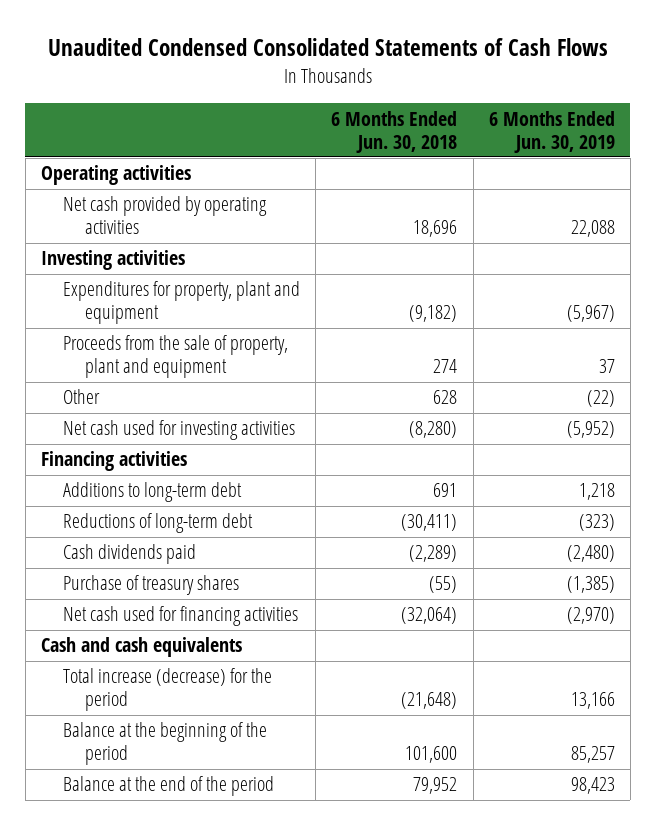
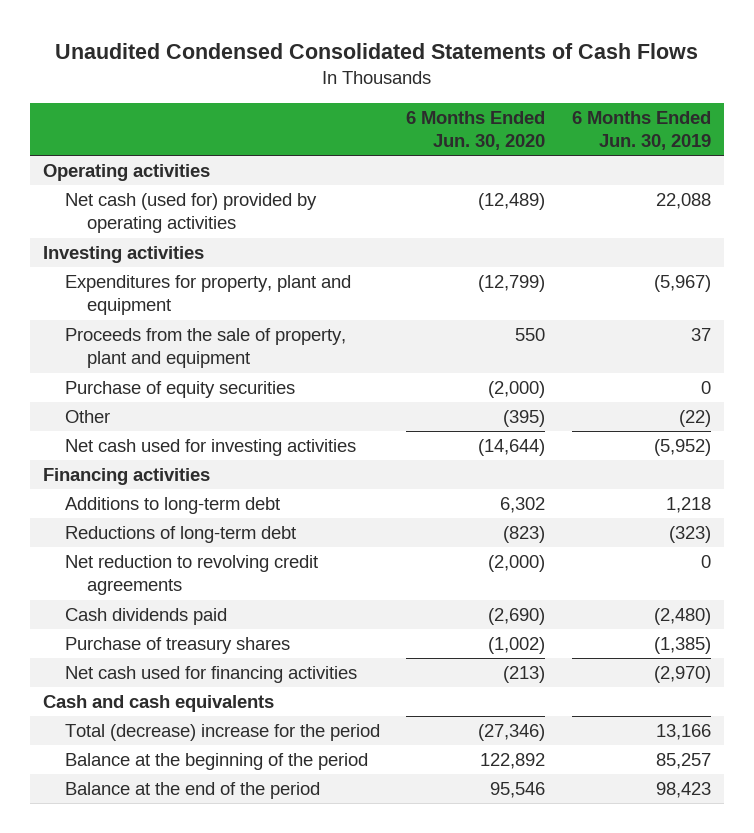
- | 6 Months Ended Jun. 30, 2018 | 6 Months Ended Jun. 30, 2019
+ | 6 Months Ended Jun. 30, 2020 | 6 Months Ended Jun. 30, 2019
- Net cash provided by operating activities | 18,696 | 22,088
+ Net cash (used for) provided by operating activities | (12,489) | 22,088
+ Purchase of equity securities | (2,000) | 0
+ Net reduction to revolving credit agreements | (2,000) | 0
- Total increase (decrease) for the period | (21,648) | 13,166
+ Total (decrease) increase for the period | (27,346) | 13,166

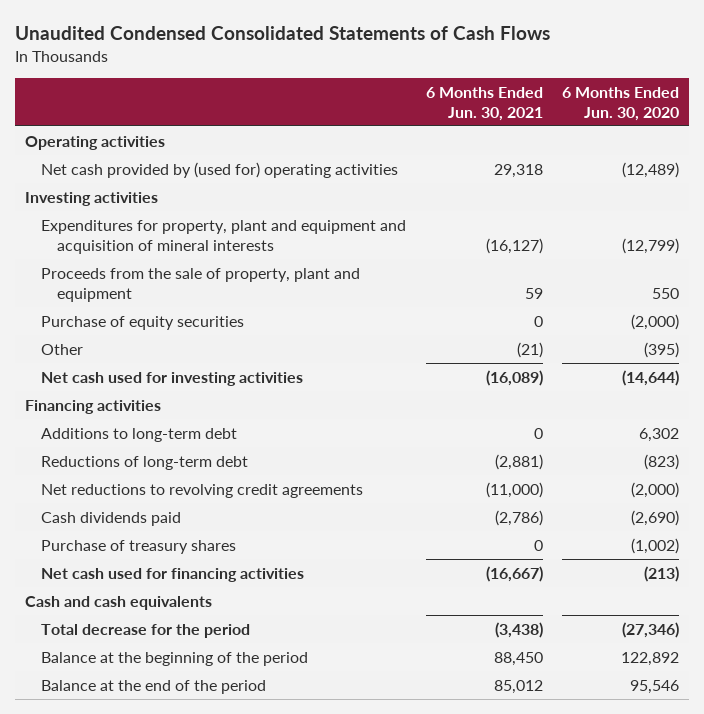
- | 6 Months Ended Jun. 30, 2020 | 6 Months Ended Jun. 30, 2019
+ | 6 Months Ended Jun. 30, 2021 | 6 Months Ended Jun. 30, 2020
- Net cash (used for) provided by operating activities | (12,489) | 22,088
+ Net cash provided by (used for) operating activities | 29,318 | (12,489)
- Expenditures for property, plant and equipment | (12,799) | (5,967)
+ Expenditures for property, plant and equipment and acquisition of mineral interests | (16,127) | (12,799)
- Net reduction to revolving credit agreements | (2,000) | 0
+ Net reductions to revolving credit agreements | (11,000) | (2,000)
- Total (decrease) increase for the period | (27,346) | 13,166
+ Total decrease for the period | (3,438) | (27,346)

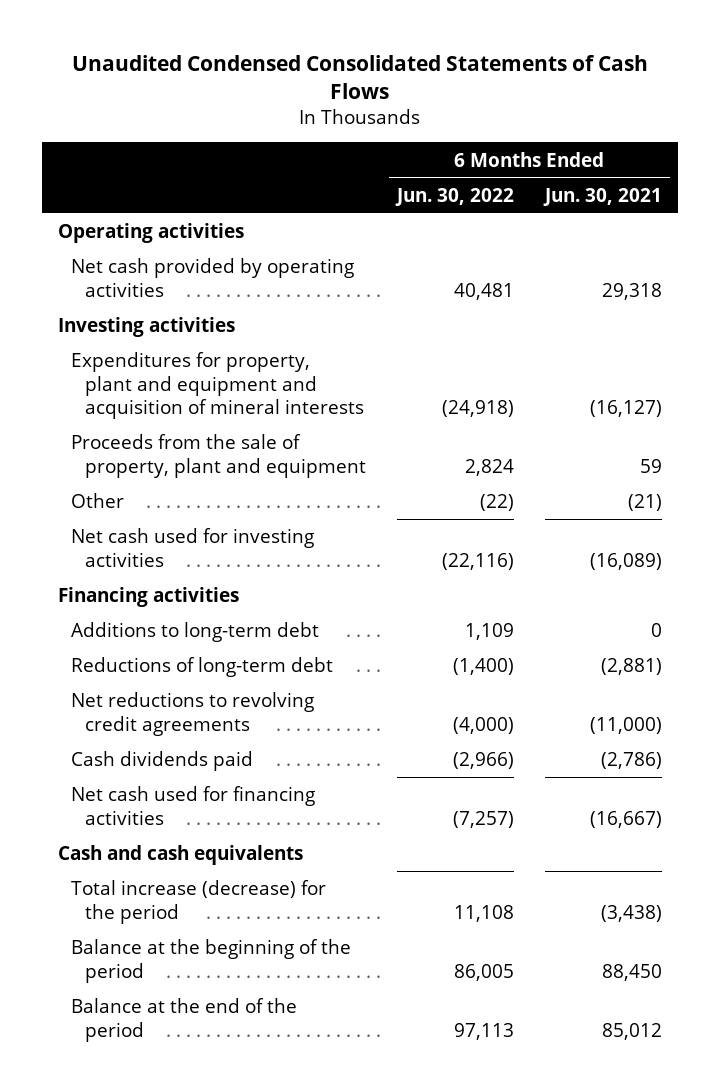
- | 6 Months Ended Jun. 30, 2021 | 6 Months Ended Jun. 30, 2020
+ | 6 Months Ended Jun. 30, 2022 | 6 Months Ended Jun. 30, 2021
- Net cash provided by (used for) operating activities | 29,318 | (12,489)
+ Net cash provided by operating activities | 40,481 | 29,318
- Purchase of equity securities | 0 | (2,000)
- Purchase of treasury shares | 0 | (1,002)
- Total decrease for the period | (3,438) | (27,346)
+ Total increase (decrease) for the period | 11,108 | (3,438)

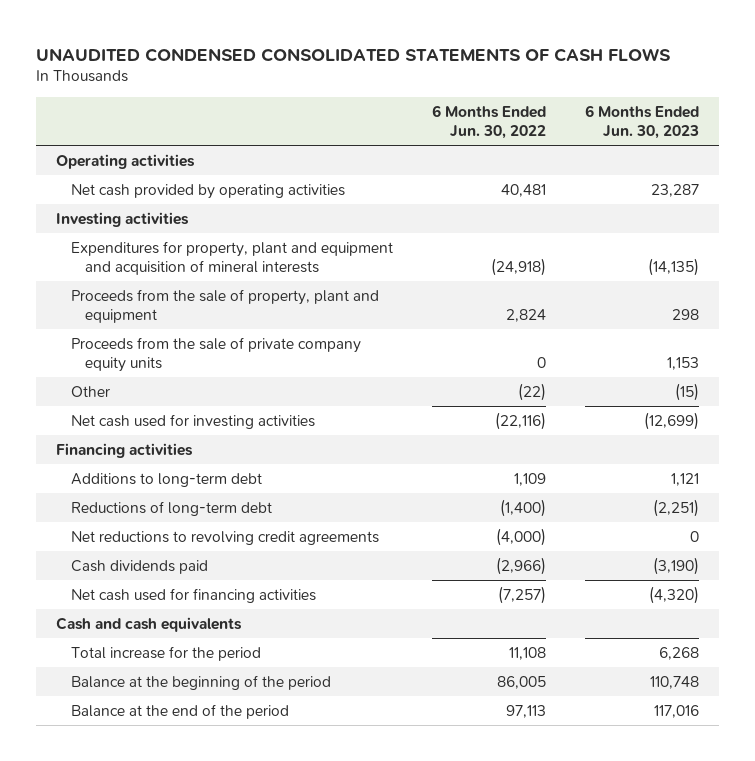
- Unaudited Condensed Consolidated Statements of Cash Flows
+ UNAUDITED CONDENSED CONSOLIDATED STATEMENTS OF CASH FLOWS
- | 6 Months Ended Jun. 30, 2022 | 6 Months Ended Jun. 30, 2021
+ | 6 Months Ended Jun. 30, 2022 | 6 Months Ended Jun. 30, 2023
+ Proceeds from the sale of private company equity units | 0 | 1,153
- Total increase (decrease) for the period | 11,108 | (3,438)
+ Total increase for the period | 11,108 | 6,268

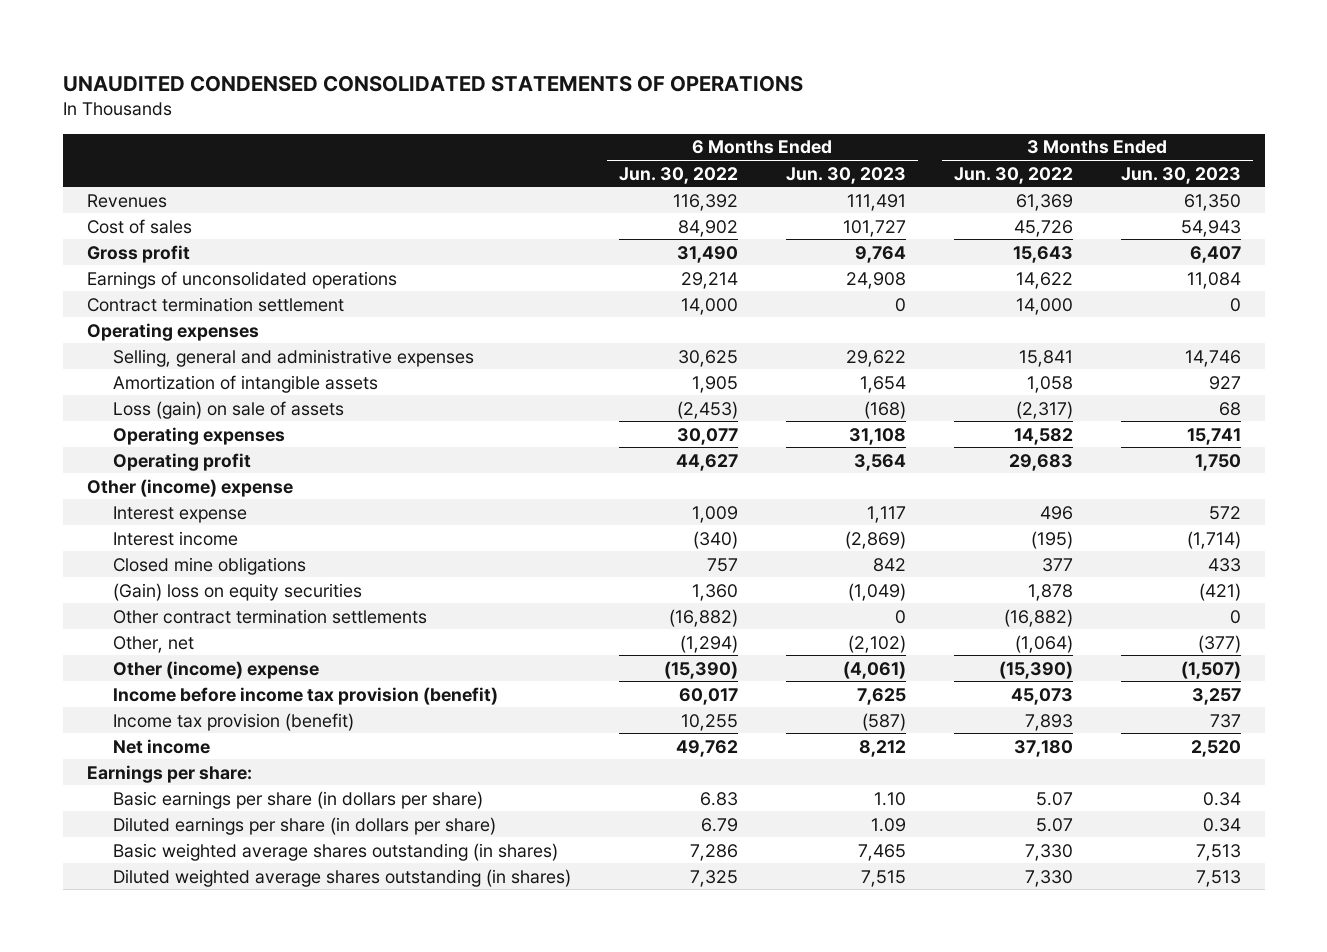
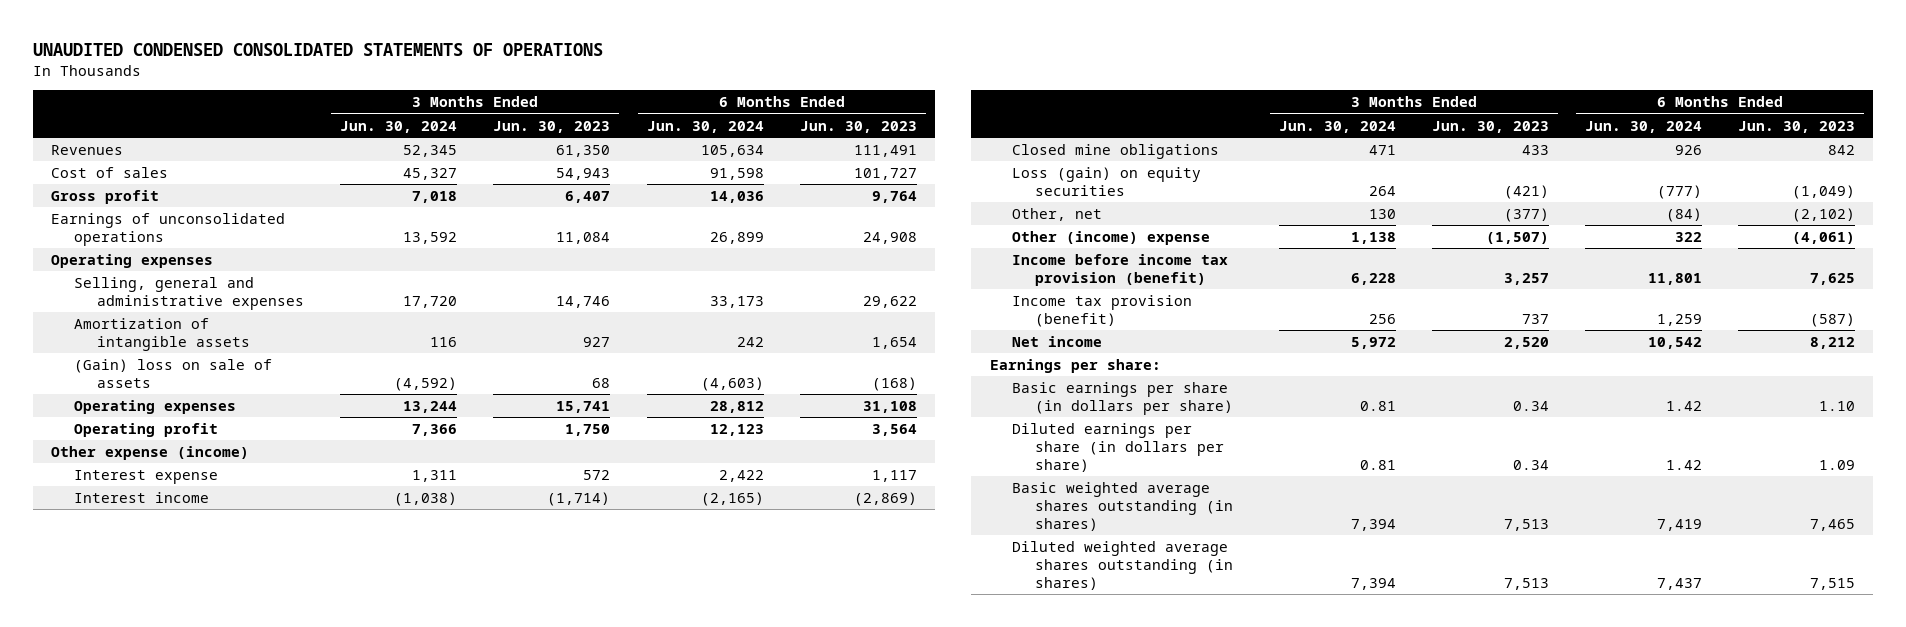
- | 6 Months Ended Jun. 30, 2022 | 6 Months Ended Jun. 30, 2023 | 3 Months Ended Jun. 30, 2022 | 3 Months Ended Jun. 30, 2023
+ | 3 Months Ended Jun. 30, 2024 | 3 Months Ended Jun. 30, 2023 | 6 Months Ended Jun. 30, 2024 | 6 Months Ended Jun. 30, 2023
- Contract termination settlement | 14,000 | 0 | 14,000 | 0
- Loss (gain) on sale of assets | (2,453) | (168) | (2,317) | 68
+ (Gain) loss on sale of assets | (4,592) | 68 | (4,603) | (168)
- Other (income) expense
+ Other expense (income)
- (Gain) loss on equity securities | 1,360 | (1,049) | 1,878 | (421)
- Other contract termination settlements | (16,882) | 0 | (16,882) | 0
+ Loss (gain) on equity securities | 264 | (421) | (777) | (1,049)

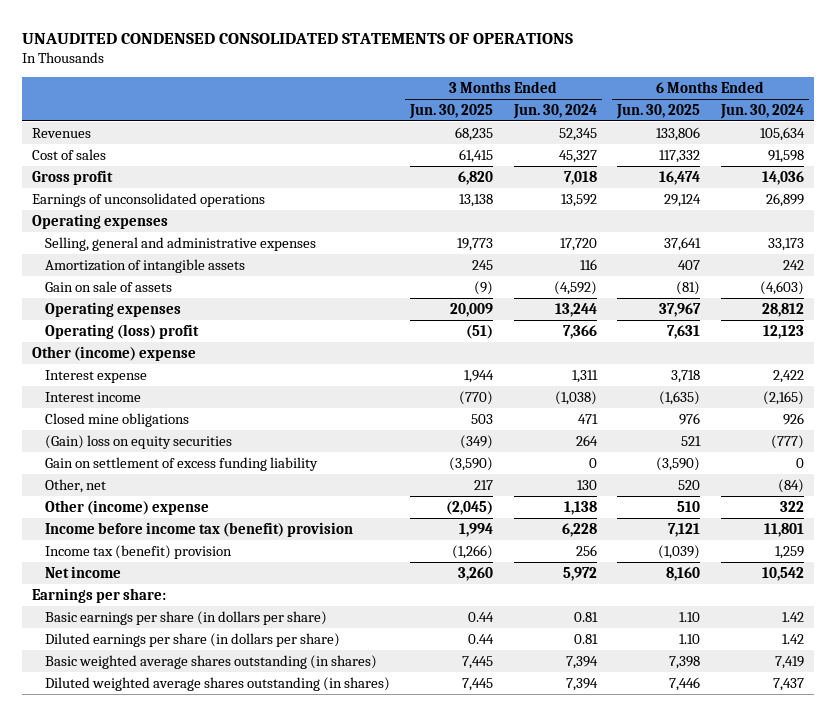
- | 3 Months Ended Jun. 30, 2024 | 3 Months Ended Jun. 30, 2023 | 6 Months Ended Jun. 30, 2024 | 6 Months Ended Jun. 30, 2023
+ | 3 Months Ended Jun. 30, 2025 | 3 Months Ended Jun. 30, 2024 | 6 Months Ended Jun. 30, 2025 | 6 Months Ended Jun. 30, 2024
- (Gain) loss on sale of assets | (4,592) | 68 | (4,603) | (168)
+ Gain on sale of assets | (9) | (4,592) | (81) | (4,603)
- Operating profit | 7,366 | 1,750 | 12,123 | 3,564
- Other expense (income)
+ Operating (loss) profit | (51) | 7,366 | 7,631 | 12,123
+ Other (income) expense
- Loss (gain) on equity securities | 264 | (421) | (777) | (1,049)
+ (Gain) loss on equity securities | (349) | 264 | 521 | (777)
+ Gain on settlement of excess funding liability | (3,590) | 0 | (3,590) | 0
- Income before income tax provision (benefit) | 6,228 | 3,257 | 11,801 | 7,625
- Income tax provision (benefit) | 256 | 737 | 1,259 | (587)
+ Income before income tax (benefit) provision | 1,994 | 6,228 | 7,121 | 11,801
+ Income tax (benefit) provision | (1,266) | 256 | (1,039) | 1,259

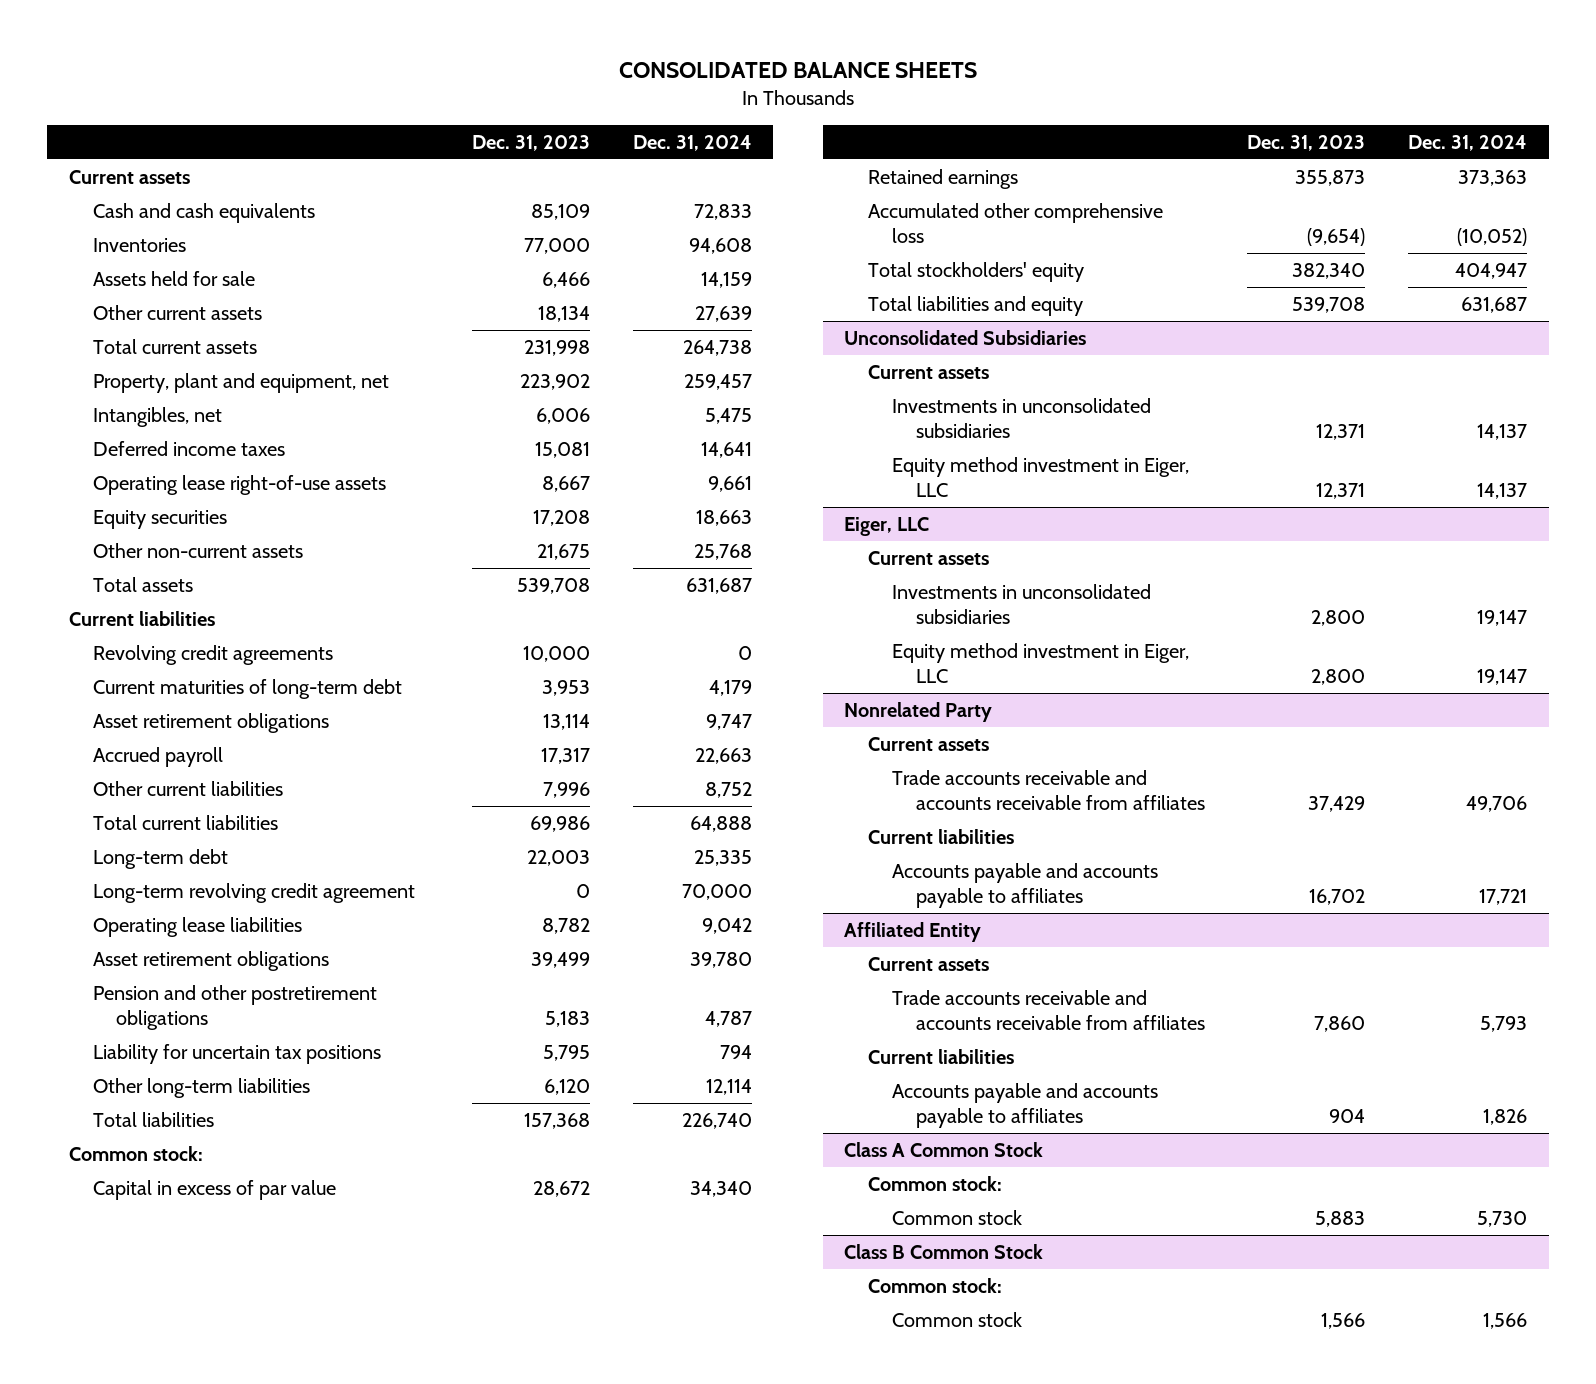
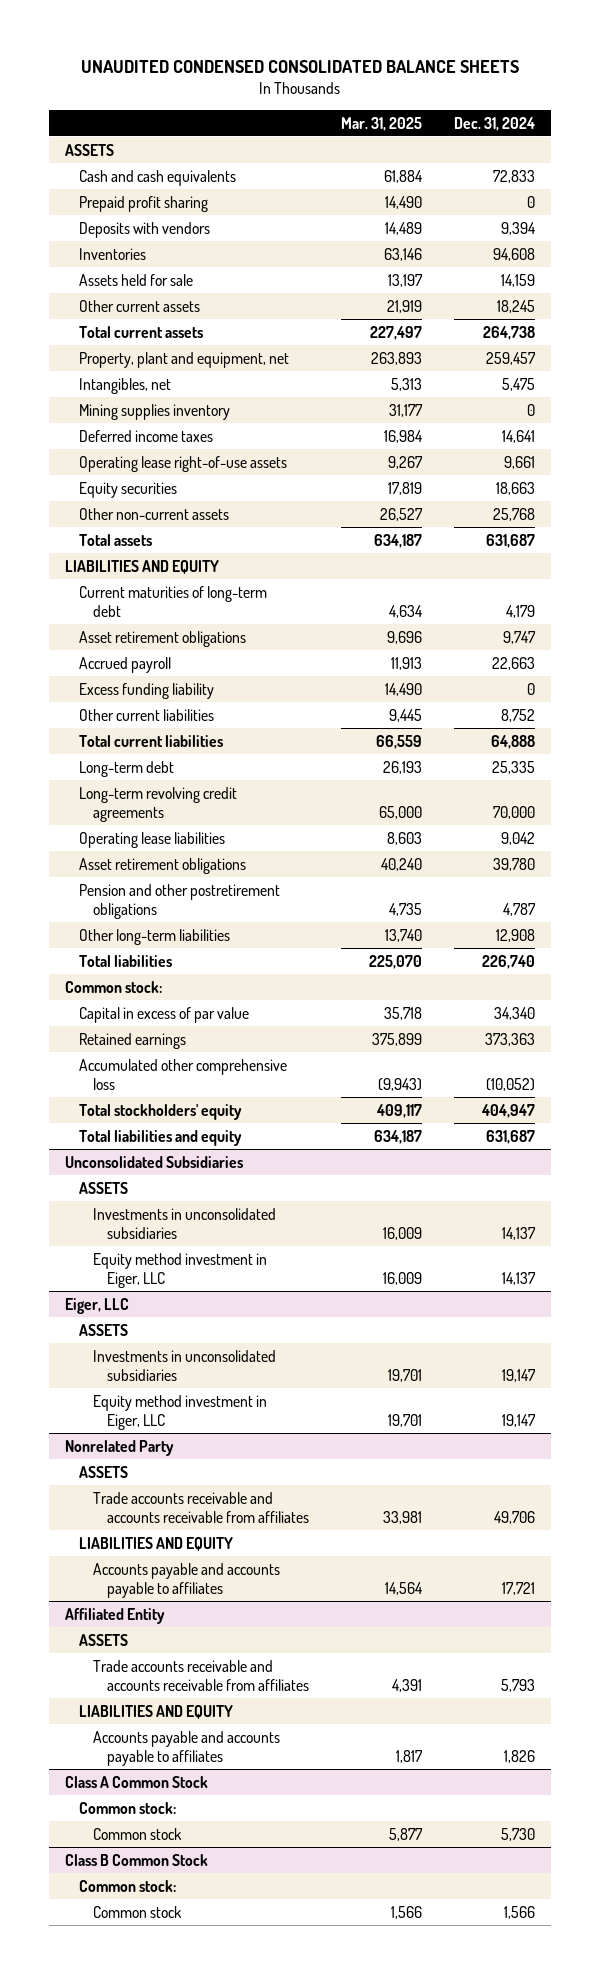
- CONSOLIDATED BALANCE SHEETS
+ UNAUDITED CONDENSED CONSOLIDATED BALANCE SHEETS
- | Dec. 31, 2023 | Dec. 31, 2024
+ | Mar. 31, 2025 | Dec. 31, 2024
- Current assets
+ ASSETS
+ Prepaid profit sharing | 14,490 | 0
+ Deposits with vendors | 14,489 | 9,394
- Other current assets | 18,134 | 27,639
+ Other current assets | 21,919 | 18,245
+ Mining supplies inventory | 31,177 | 0
- Current liabilities
- Revolving credit agreements | 10,000 | 0
+ LIABILITIES AND EQUITY
+ Excess funding liability | 14,490 | 0
- Long-term revolving credit agreement | 0 | 70,000
+ Long-term revolving credit agreements | 65,000 | 70,000
- Liability for uncertain tax positions | 5,795 | 794
- Other long-term liabilities | 6,120 | 12,114
+ Other long-term liabilities | 13,740 | 12,908
@ Unconsolidated Subsidiaries
- Current assets
+ ASSETS
@ Eiger, LLC
- Current assets
+ ASSETS
@ Nonrelated Party
- Current assets
+ ASSETS
- Current liabilities
+ LIABILITIES AND EQUITY
@ Affiliated Entity
- Current assets
+ ASSETS
- Current liabilities
+ LIABILITIES AND EQUITY

